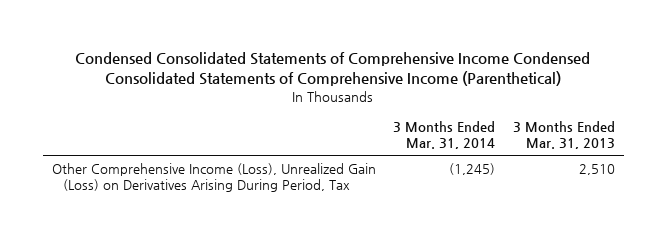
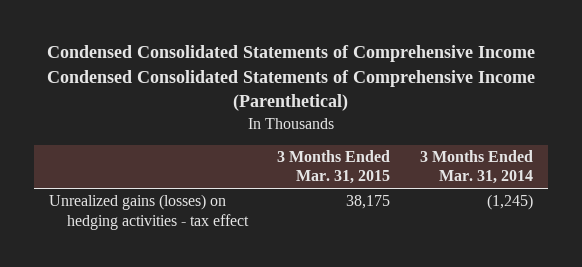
- | 3 Months Ended Mar. 31, 2014 | 3 Months Ended Mar. 31, 2013
+ | 3 Months Ended Mar. 31, 2015 | 3 Months Ended Mar. 31, 2014
- Other Comprehensive Income (Loss), Unrealized Gain (Loss) on Derivatives Arising During Period, Tax | (1,245) | 2,510
+ Unrealized gains (losses) on hedging activities - tax effect | 38,175 | (1,245)

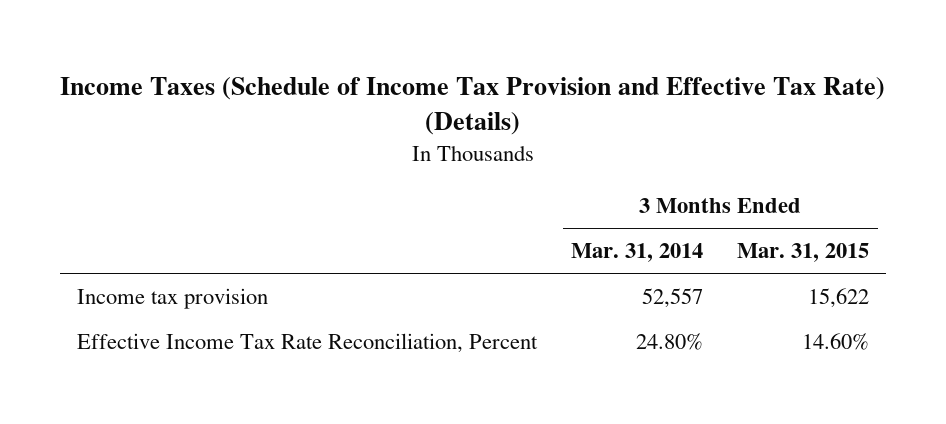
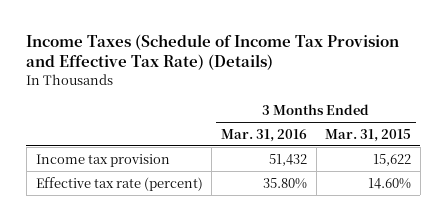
- | 3 Months Ended Mar. 31, 2014 | 3 Months Ended Mar. 31, 2015
+ | 3 Months Ended Mar. 31, 2016 | 3 Months Ended Mar. 31, 2015
- Effective Income Tax Rate Reconciliation, Percent | 24.80% | 14.60%
+ Effective tax rate (percent) | 35.80% | 14.60%

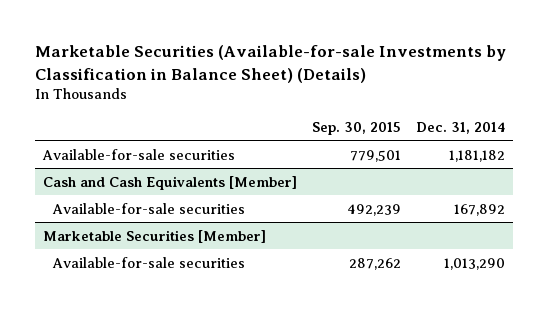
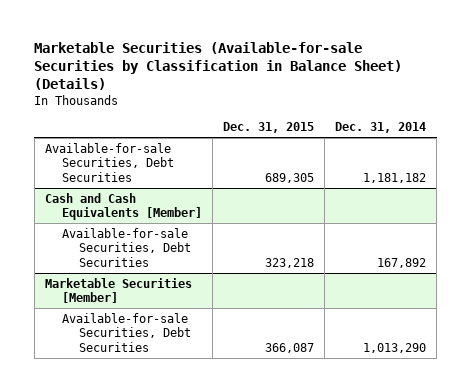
- Marketable Securities (Available-for-sale Investments by Classification in Balance Sheet) (Details)
+ Marketable Securities (Available-for-sale Securities by Classification in Balance Sheet) (Details)
- | Sep. 30, 2015 | Dec. 31, 2014
+ | Dec. 31, 2015 | Dec. 31, 2014
- Available-for-sale securities | 779,501 | 1,181,182
+ Available-for-sale Securities, Debt Securities | 689,305 | 1,181,182
@ Cash and Cash Equivalents [Member]
- Available-for-sale securities | 492,239 | 167,892
+ Available-for-sale Securities, Debt Securities | 323,218 | 167,892
@ Marketable Securities [Member]
- Available-for-sale securities | 287,262 | 1,013,290
+ Available-for-sale Securities, Debt Securities | 366,087 | 1,013,290

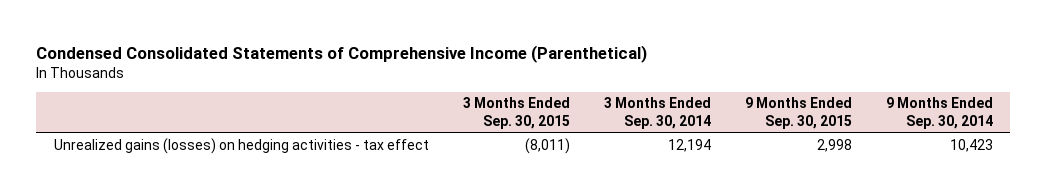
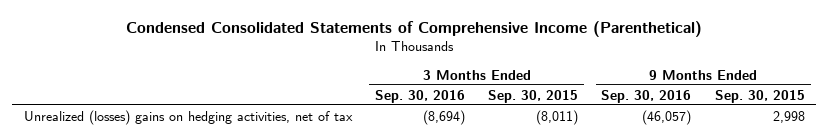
- | 3 Months Ended Sep. 30, 2015 | 3 Months Ended Sep. 30, 2014 | 9 Months Ended Sep. 30, 2015 | 9 Months Ended Sep. 30, 2014
+ | 3 Months Ended Sep. 30, 2016 | 3 Months Ended Sep. 30, 2015 | 9 Months Ended Sep. 30, 2016 | 9 Months Ended Sep. 30, 2015
- Unrealized gains (losses) on hedging activities - tax effect | (8,011) | 12,194 | 2,998 | 10,423
+ Unrealized (losses) gains on hedging activities, net of tax | (8,694) | (8,011) | (46,057) | 2,998

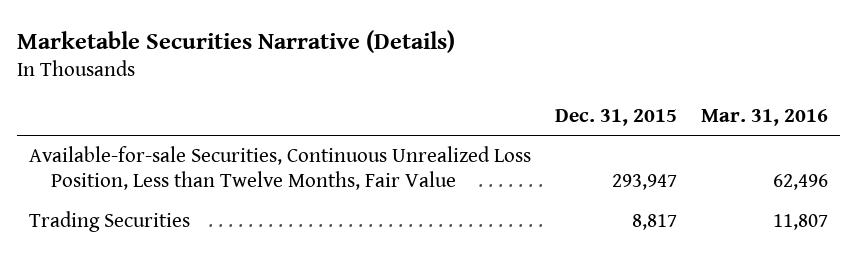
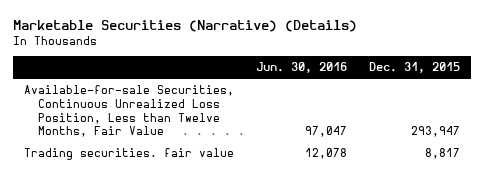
- Marketable Securities Narrative (Details)
+ Marketable Securities (Narrative) (Details)
- | Dec. 31, 2015 | Mar. 31, 2016
+ | Jun. 30, 2016 | Dec. 31, 2015
- Trading Securities | 8,817 | 11,807
+ Trading securities. fair value | 12,078 | 8,817

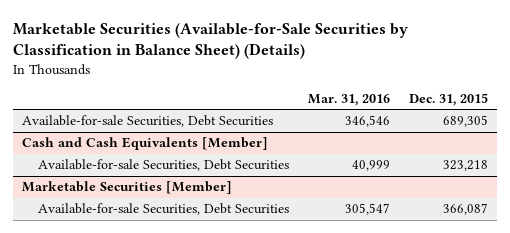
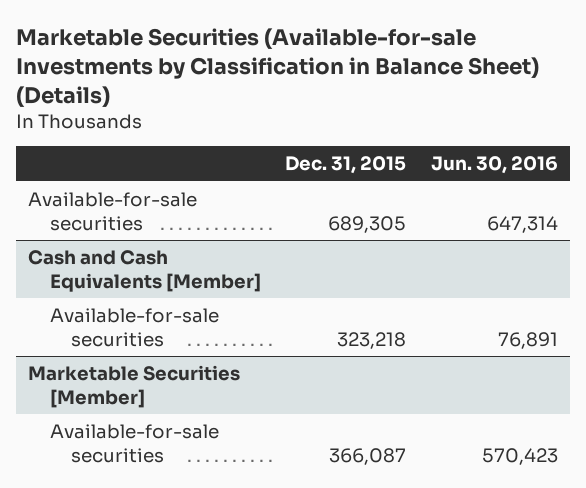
- Marketable Securities (Available-for-Sale Securities by Classification in Balance Sheet) (Details)
+ Marketable Securities (Available-for-sale Investments by Classification in Balance Sheet) (Details)
- | Mar. 31, 2016 | Dec. 31, 2015
+ | Dec. 31, 2015 | Jun. 30, 2016
- Available-for-sale Securities, Debt Securities | 346,546 | 689,305
+ Available-for-sale securities | 689,305 | 647,314
@ Cash and Cash Equivalents [Member]
- Available-for-sale Securities, Debt Securities | 40,999 | 323,218
+ Available-for-sale securities | 323,218 | 76,891
@ Marketable Securities [Member]
- Available-for-sale Securities, Debt Securities | 305,547 | 366,087
+ Available-for-sale securities | 366,087 | 570,423

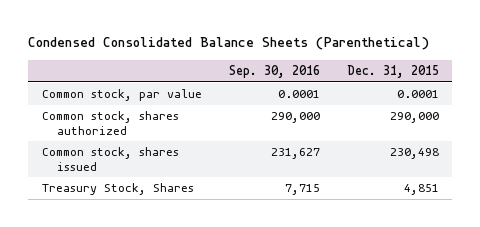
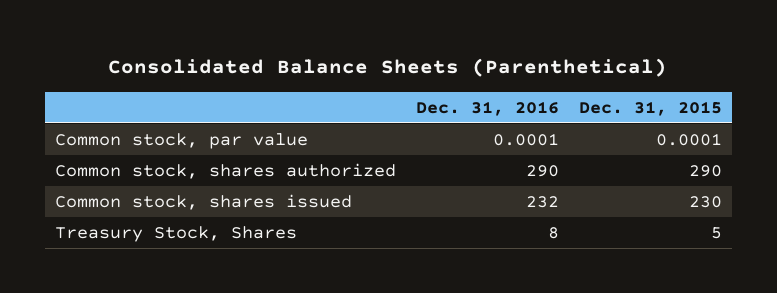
- Condensed Consolidated Balance Sheets (Parenthetical)
+ Consolidated Balance Sheets (Parenthetical)
- | Sep. 30, 2016 | Dec. 31, 2015
+ | Dec. 31, 2016 | Dec. 31, 2015
- Common stock, shares authorized | 290,000 | 290,000
- Common stock, shares issued | 231,627 | 230,498
- Treasury Stock, Shares | 7,715 | 4,851
+ Common stock, shares authorized | 290 | 290
+ Common stock, shares issued | 232 | 230
+ Treasury Stock, Shares | 8 | 5

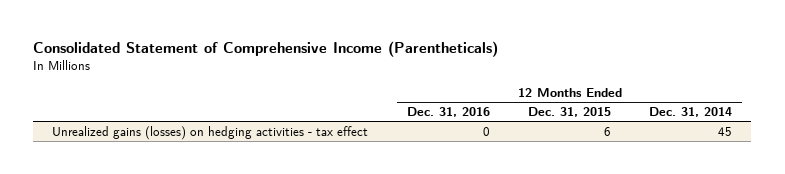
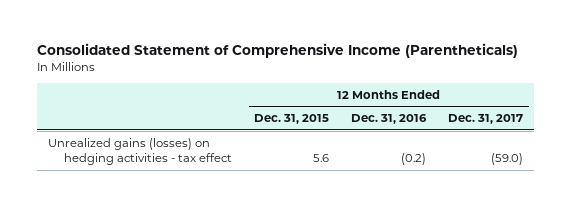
- | 12 Months Ended Dec. 31, 2016 | 12 Months Ended Dec. 31, 2015 | 12 Months Ended Dec. 31, 2014
+ | 12 Months Ended Dec. 31, 2015 | 12 Months Ended Dec. 31, 2016 | 12 Months Ended Dec. 31, 2017
- Unrealized gains (losses) on hedging activities - tax effect | 0 | 6 | 45
+ Unrealized gains (losses) on hedging activities - tax effect | 5.6 | (0.2) | (59.0)

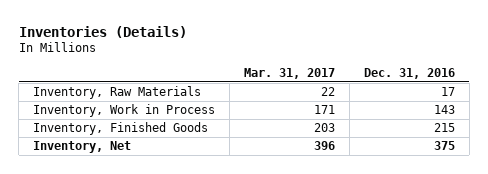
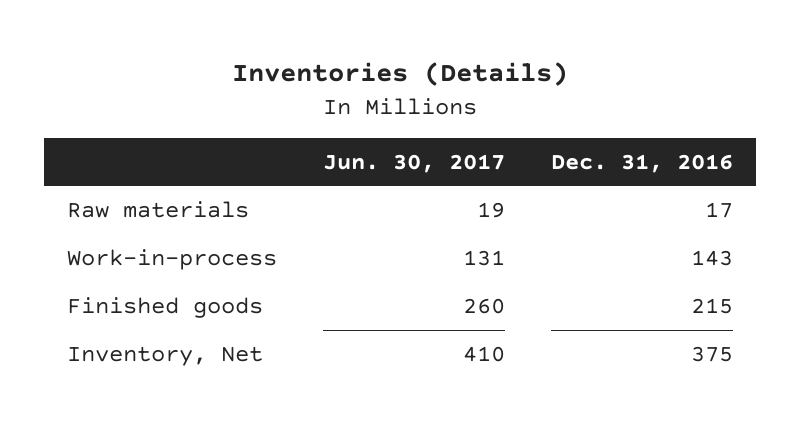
- | Mar. 31, 2017 | Dec. 31, 2016
+ | Jun. 30, 2017 | Dec. 31, 2016
- Inventory, Raw Materials | 22 | 17
- Inventory, Work in Process | 171 | 143
- Inventory, Finished Goods | 203 | 215
+ Raw materials | 19 | 17
+ Work-in-process | 131 | 143
+ Finished goods | 260 | 215

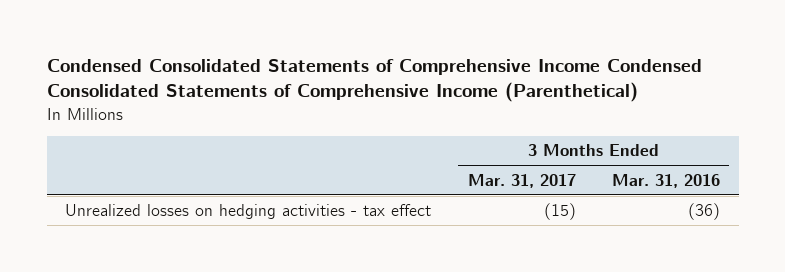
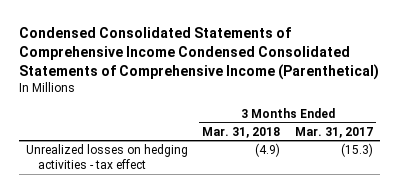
- | 3 Months Ended Mar. 31, 2017 | 3 Months Ended Mar. 31, 2016
+ | 3 Months Ended Mar. 31, 2018 | 3 Months Ended Mar. 31, 2017
- Unrealized losses on hedging activities - tax effect | (15) | (36)
+ Unrealized losses on hedging activities - tax effect | (4.9) | (15.3)

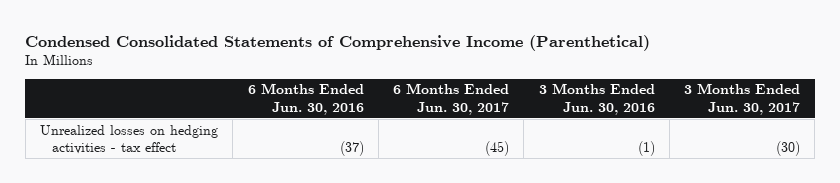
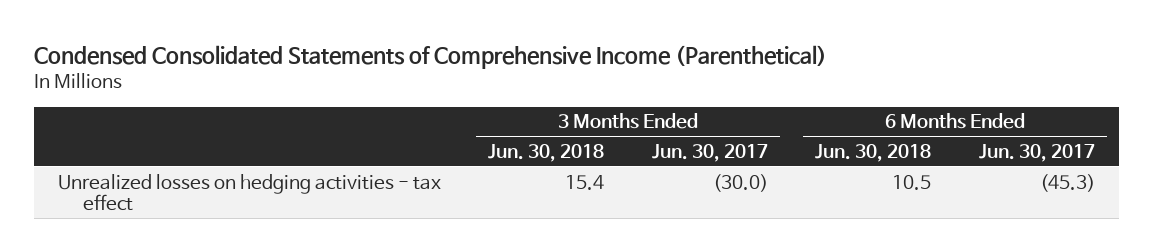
- | 6 Months Ended Jun. 30, 2016 | 6 Months Ended Jun. 30, 2017 | 3 Months Ended Jun. 30, 2016 | 3 Months Ended Jun. 30, 2017
+ | 3 Months Ended Jun. 30, 2018 | 3 Months Ended Jun. 30, 2017 | 6 Months Ended Jun. 30, 2018 | 6 Months Ended Jun. 30, 2017
- Unrealized losses on hedging activities - tax effect | (37) | (45) | (1) | (30)
+ Unrealized losses on hedging activities - tax effect | 15.4 | (30.0) | 10.5 | (45.3)

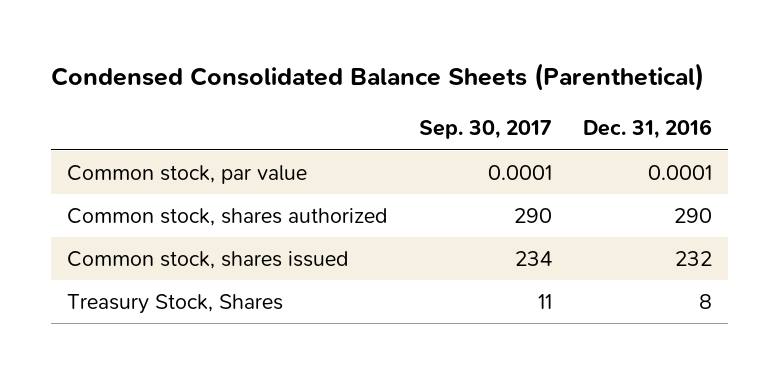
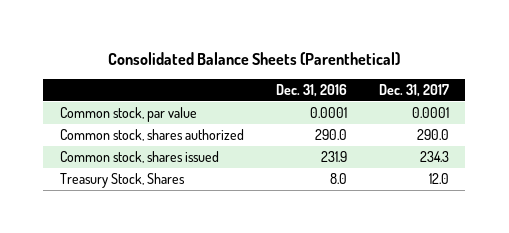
- Condensed Consolidated Balance Sheets (Parenthetical)
+ Consolidated Balance Sheets (Parenthetical)
- | Sep. 30, 2017 | Dec. 31, 2016
+ | Dec. 31, 2016 | Dec. 31, 2017
- Common stock, shares authorized | 290 | 290
- Common stock, shares issued | 234 | 232
- Treasury Stock, Shares | 11 | 8
+ Common stock, shares authorized | 290.0 | 290.0
+ Common stock, shares issued | 231.9 | 234.3
+ Treasury Stock, Shares | 8.0 | 12.0

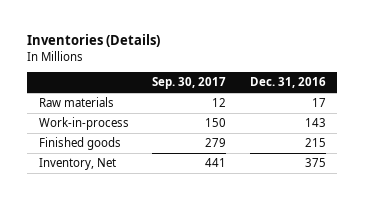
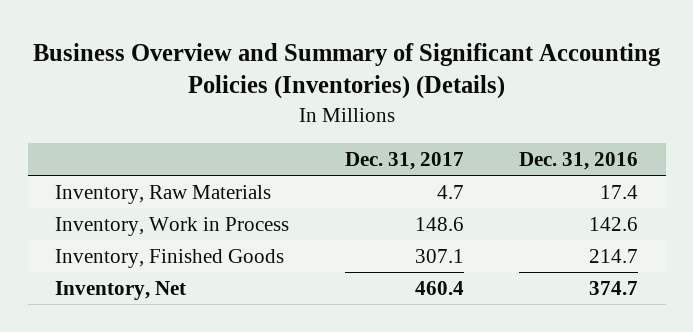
- Inventories (Details)
+ Business Overview and Summary of Significant Accounting Policies (Inventories) (Details)
- | Sep. 30, 2017 | Dec. 31, 2016
+ | Dec. 31, 2017 | Dec. 31, 2016
- Raw materials | 12 | 17
- Work-in-process | 150 | 143
- Finished goods | 279 | 215
- Inventory, Net | 441 | 375
+ Inventory, Raw Materials | 4.7 | 17.4
+ Inventory, Work in Process | 148.6 | 142.6
+ Inventory, Finished Goods | 307.1 | 214.7
+ Inventory, Net | 460.4 | 374.7

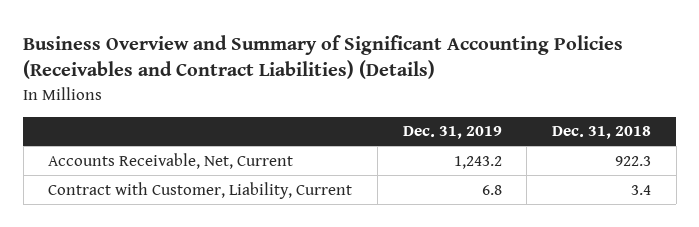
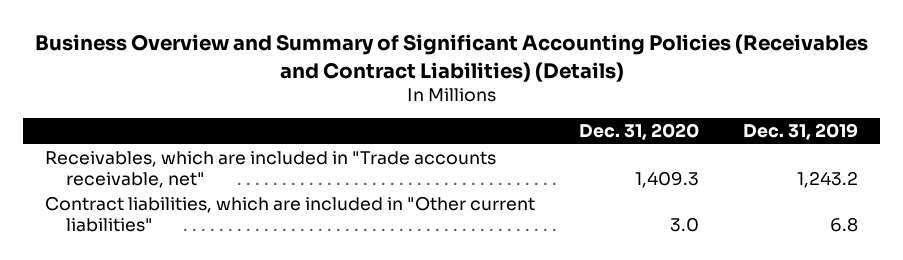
- | Dec. 31, 2019 | Dec. 31, 2018
+ | Dec. 31, 2020 | Dec. 31, 2019
- Accounts Receivable, Net, Current | 1,243.2 | 922.3
- Contract with Customer, Liability, Current | 6.8 | 3.4
+ Receivables, which are included in "Trade accounts receivable, net" | 1,409.3 | 1,243.2
+ Contract liabilities, which are included in "Other current liabilities" | 3.0 | 6.8

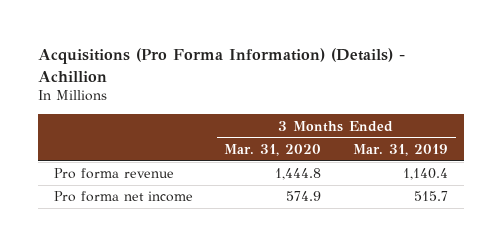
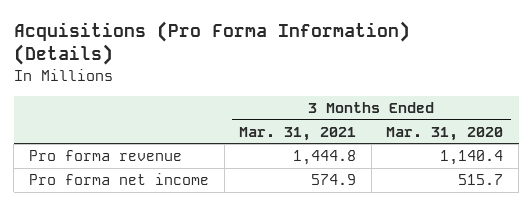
- Acquisitions (Pro Forma Information) (Details) - Achillion
+ Acquisitions (Pro Forma Information) (Details)
- | 3 Months Ended Mar. 31, 2020 | 3 Months Ended Mar. 31, 2019
+ | 3 Months Ended Mar. 31, 2021 | 3 Months Ended Mar. 31, 2020
- Pro forma revenue | 1,444.8 | 1,140.4
- Pro forma net income | 574.9 | 515.7
+ Pro forma revenue | 1,444.8 | 1,140.4
+ Pro forma net income | 574.9 | 515.7

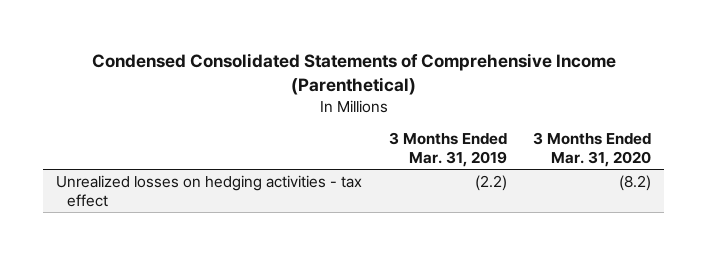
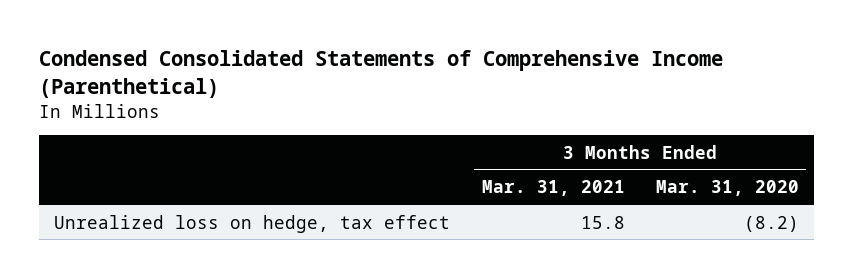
- | 3 Months Ended Mar. 31, 2019 | 3 Months Ended Mar. 31, 2020
+ | 3 Months Ended Mar. 31, 2021 | 3 Months Ended Mar. 31, 2020
- Unrealized losses on hedging activities - tax effect | (2.2) | (8.2)
+ Unrealized loss on hedge, tax effect | 15.8 | (8.2)

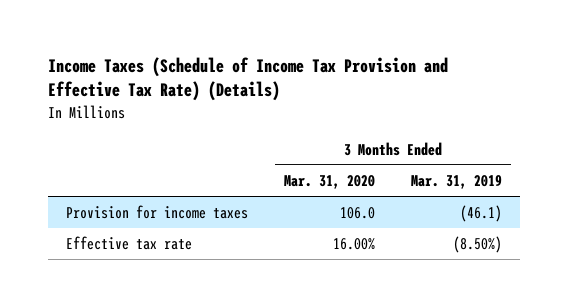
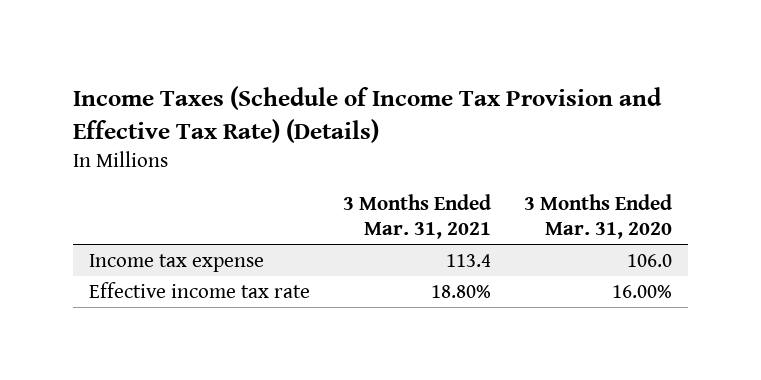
- | 3 Months Ended Mar. 31, 2020 | 3 Months Ended Mar. 31, 2019
+ | 3 Months Ended Mar. 31, 2021 | 3 Months Ended Mar. 31, 2020
- Provision for income taxes | 106.0 | (46.1)
- Effective tax rate | 16.00% | (8.50%)
+ Income tax expense | 113.4 | 106.0
+ Effective income tax rate | 18.80% | 16.00%

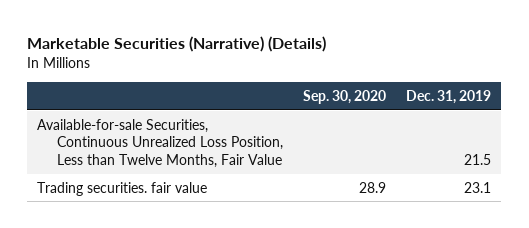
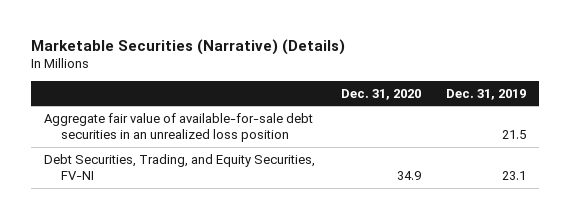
- | Sep. 30, 2020 | Dec. 31, 2019
+ | Dec. 31, 2020 | Dec. 31, 2019
- Available-for-sale Securities, Continuous Unrealized Loss Position, Less than Twelve Months, Fair Value | | 21.5
- Trading securities. fair value | 28.9 | 23.1
+ Aggregate fair value of available-for-sale debt securities in an unrealized loss position | | 21.5
+ Debt Securities, Trading, and Equity Securities, FV-NI | 34.9 | 23.1

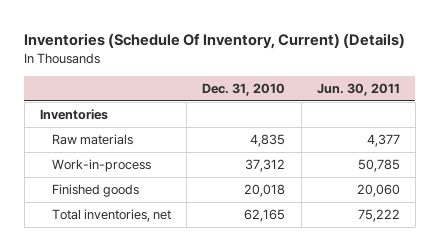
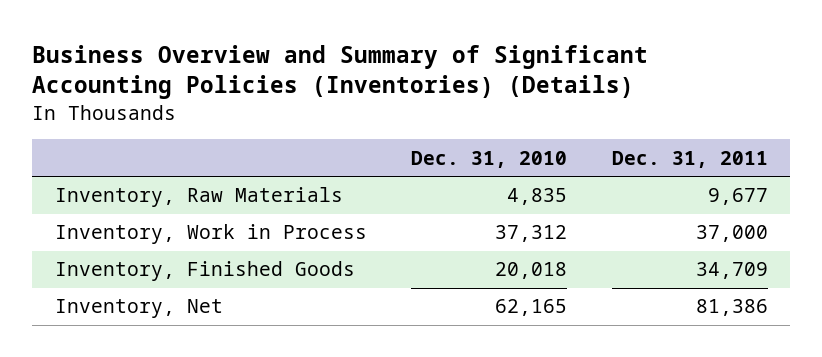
- Inventories (Schedule Of Inventory, Current) (Details)
+ Business Overview and Summary of Significant Accounting Policies (Inventories) (Details)
- | Dec. 31, 2010 | Jun. 30, 2011
+ | Dec. 31, 2010 | Dec. 31, 2011
- Inventories
- Raw materials | 4,835 | 4,377
- Work-in-process | 37,312 | 50,785
- Finished goods | 20,018 | 20,060
- Total inventories, net | 62,165 | 75,222
+ Inventory, Raw Materials | 4,835 | 9,677
+ Inventory, Work in Process | 37,312 | 37,000
+ Inventory, Finished Goods | 20,018 | 34,709
+ Inventory, Net | 62,165 | 81,386

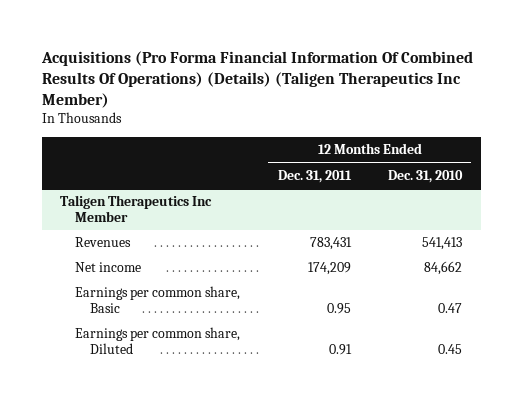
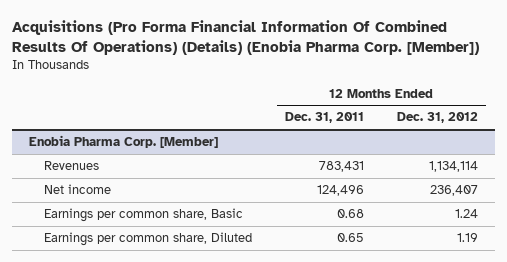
- Acquisitions (Pro Forma Financial Information Of Combined Results Of Operations) (Details) (Taligen Therapeutics Inc Member)
+ Acquisitions (Pro Forma Financial Information Of Combined Results Of Operations) (Details) (Enobia Pharma Corp. [Member])
- | 12 Months Ended Dec. 31, 2011 | 12 Months Ended Dec. 31, 2010
+ | 12 Months Ended Dec. 31, 2011 | 12 Months Ended Dec. 31, 2012
- Taligen Therapeutics Inc Member
+ Enobia Pharma Corp. [Member]
- Net income | 174,209 | 84,662
- Earnings per common share, Basic | 0.95 | 0.47
- Earnings per common share, Diluted | 0.91 | 0.45
+ Net income | 124,496 | 236,407
+ Earnings per common share, Basic | 0.68 | 1.24
+ Earnings per common share, Diluted | 0.65 | 1.19

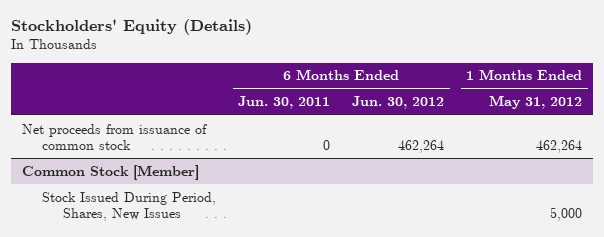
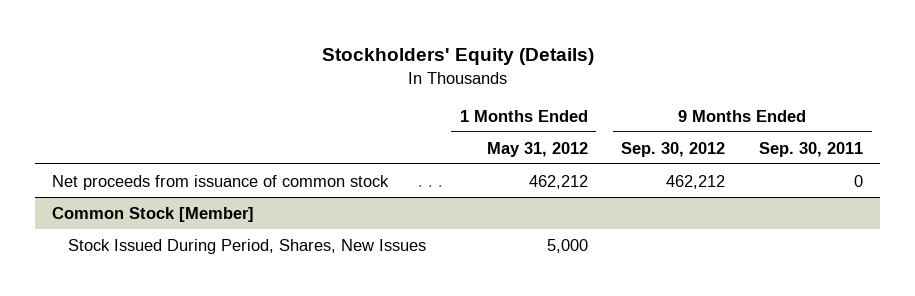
- | 6 Months Ended Jun. 30, 2011 | 6 Months Ended Jun. 30, 2012 | 1 Months Ended May 31, 2012
+ | 1 Months Ended May 31, 2012 | 9 Months Ended Sep. 30, 2012 | 9 Months Ended Sep. 30, 2011
- Net proceeds from issuance of common stock | 0 | 462,264 | 462,264
+ Net proceeds from issuance of common stock | 462,212 | 462,212 | 0

